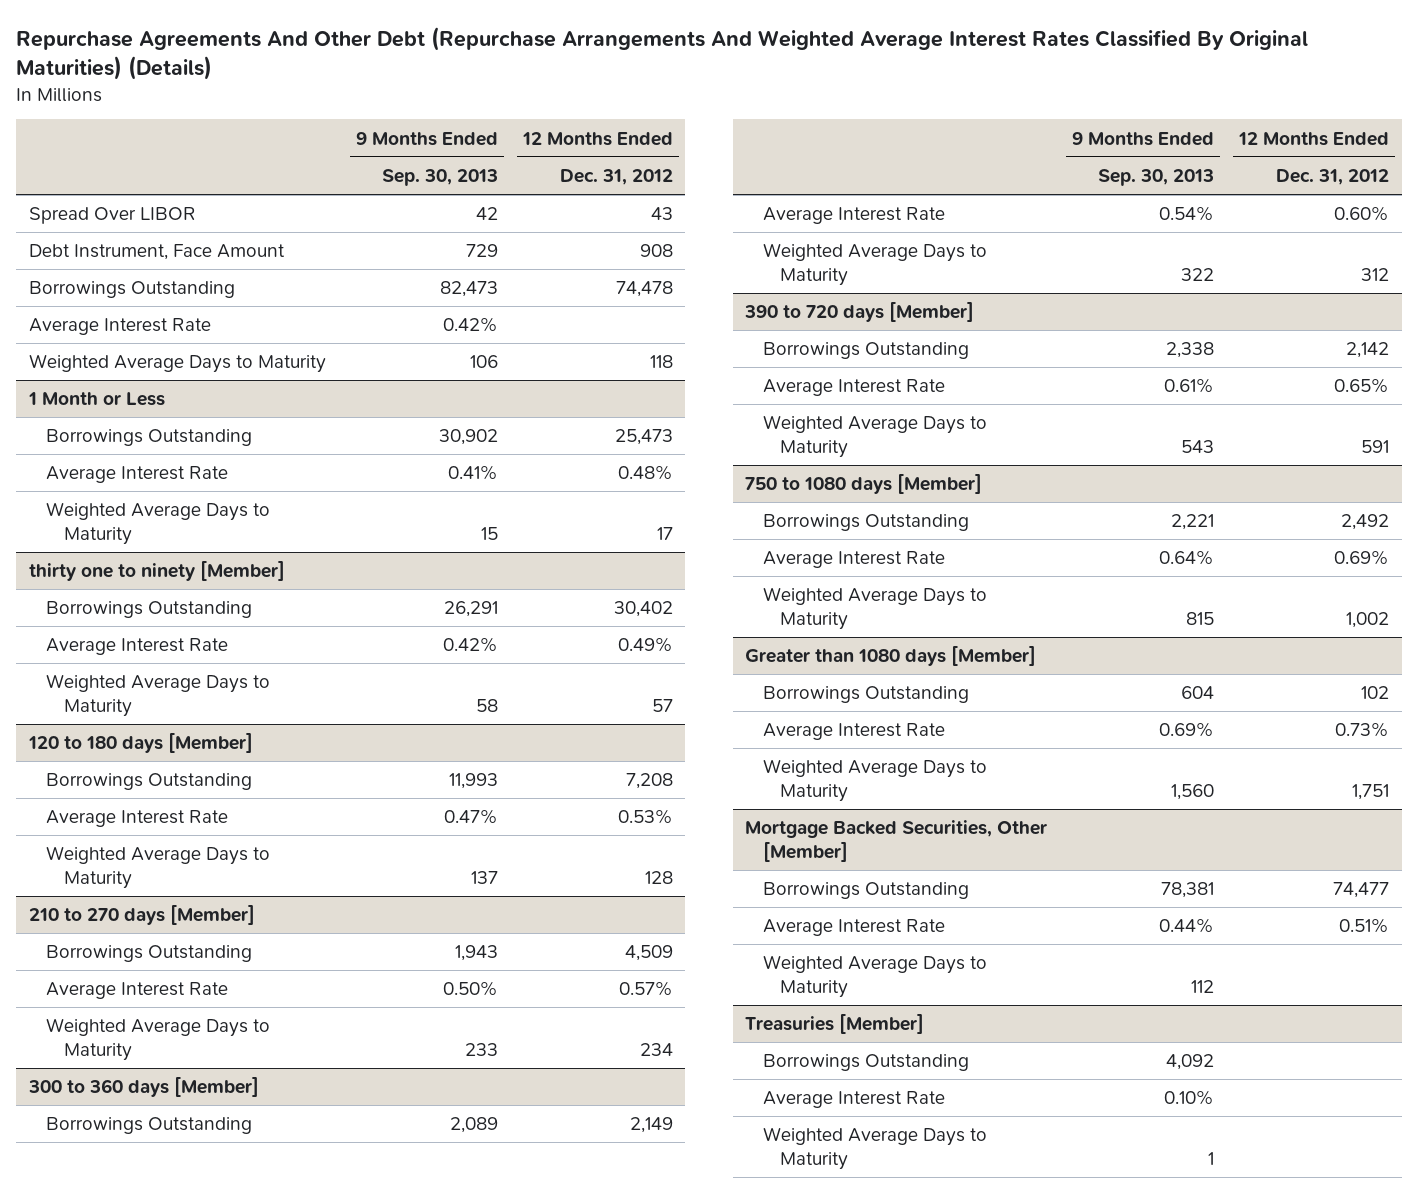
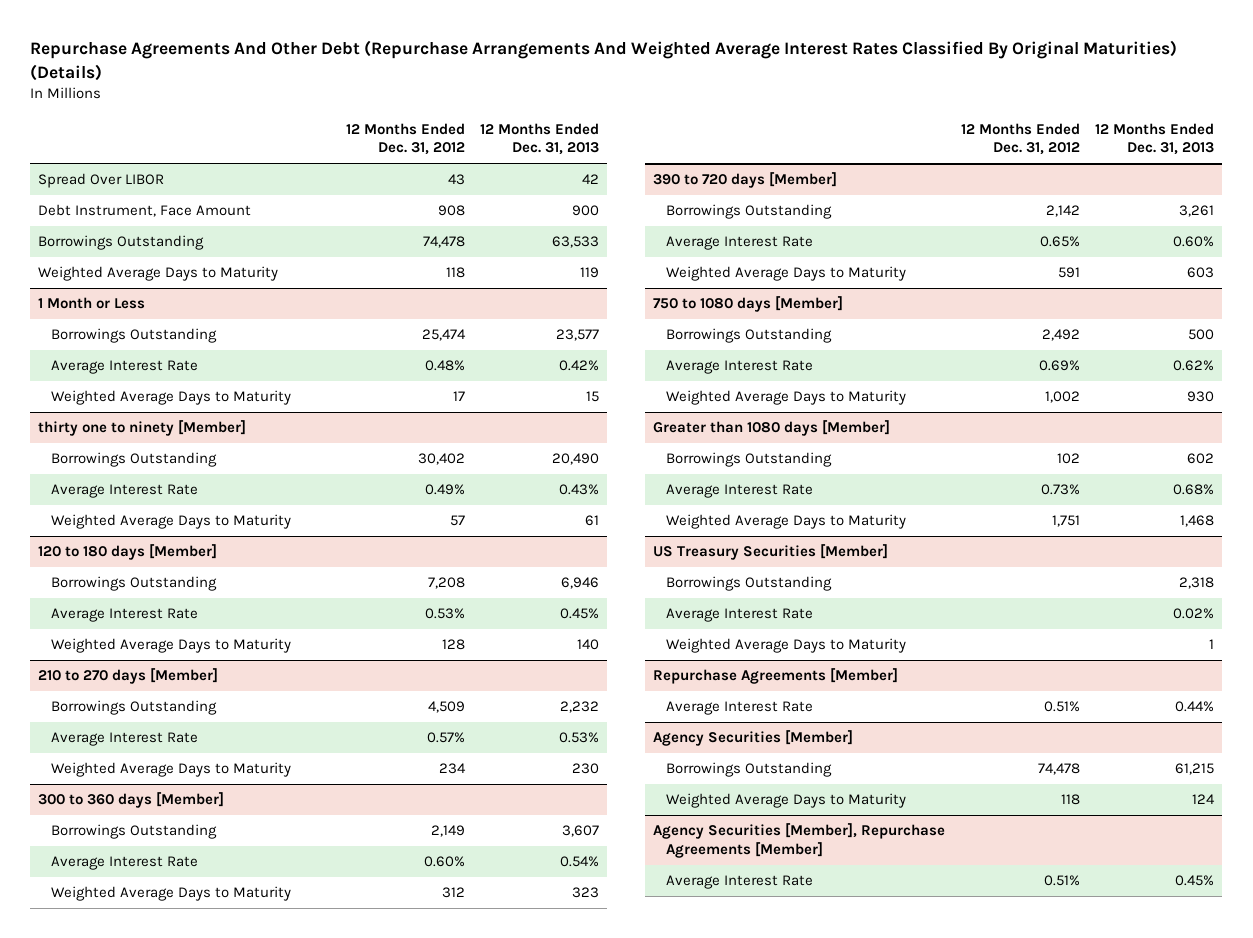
- | 9 Months Ended Sep. 30, 2013 | 12 Months Ended Dec. 31, 2012
+ | 12 Months Ended Dec. 31, 2012 | 12 Months Ended Dec. 31, 2013
- Average Interest Rate | 0.42% |
@ 1 Month or Less
- Borrowings Outstanding | 30,902 | 25,473
+ Borrowings Outstanding | 25,474 | 23,577
- Mortgage Backed Securities, Other [Member]
- Borrowings Outstanding | 78,381 | 74,477
- Average Interest Rate | 0.44% | 0.51%
- Weighted Average Days to Maturity | 112 |
- Treasuries [Member]
+ US Treasury Securities [Member]
+ Repurchase Agreements [Member]
+ Average Interest Rate | 0.51% | 0.44%
+ Agency Securities [Member]
+ Borrowings Outstanding | 74,478 | 61,215
+ Weighted Average Days to Maturity | 118 | 124
+ Agency Securities [Member], Repurchase Agreements [Member]
+ Average Interest Rate | 0.51% | 0.45%

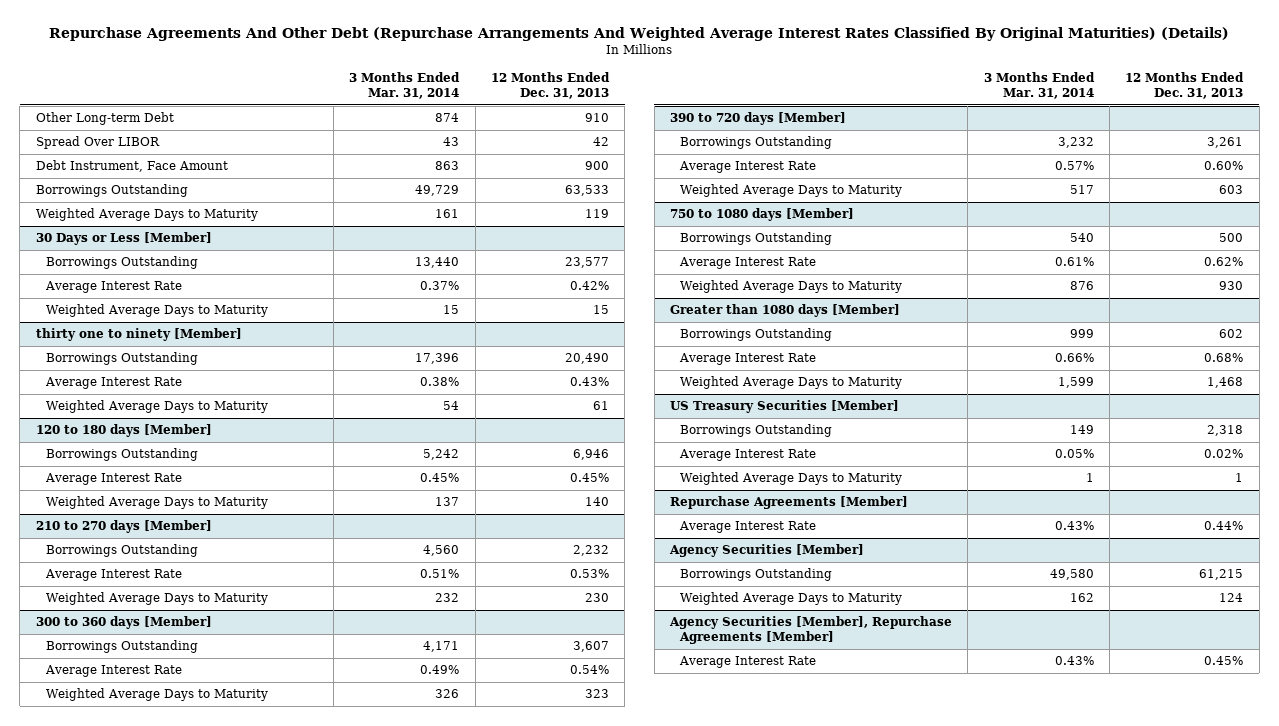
- | 12 Months Ended Dec. 31, 2012 | 12 Months Ended Dec. 31, 2013
+ | 3 Months Ended Mar. 31, 2014 | 12 Months Ended Dec. 31, 2013
+ Other Long-term Debt | 874 | 910
- 1 Month or Less
+ 30 Days or Less [Member]

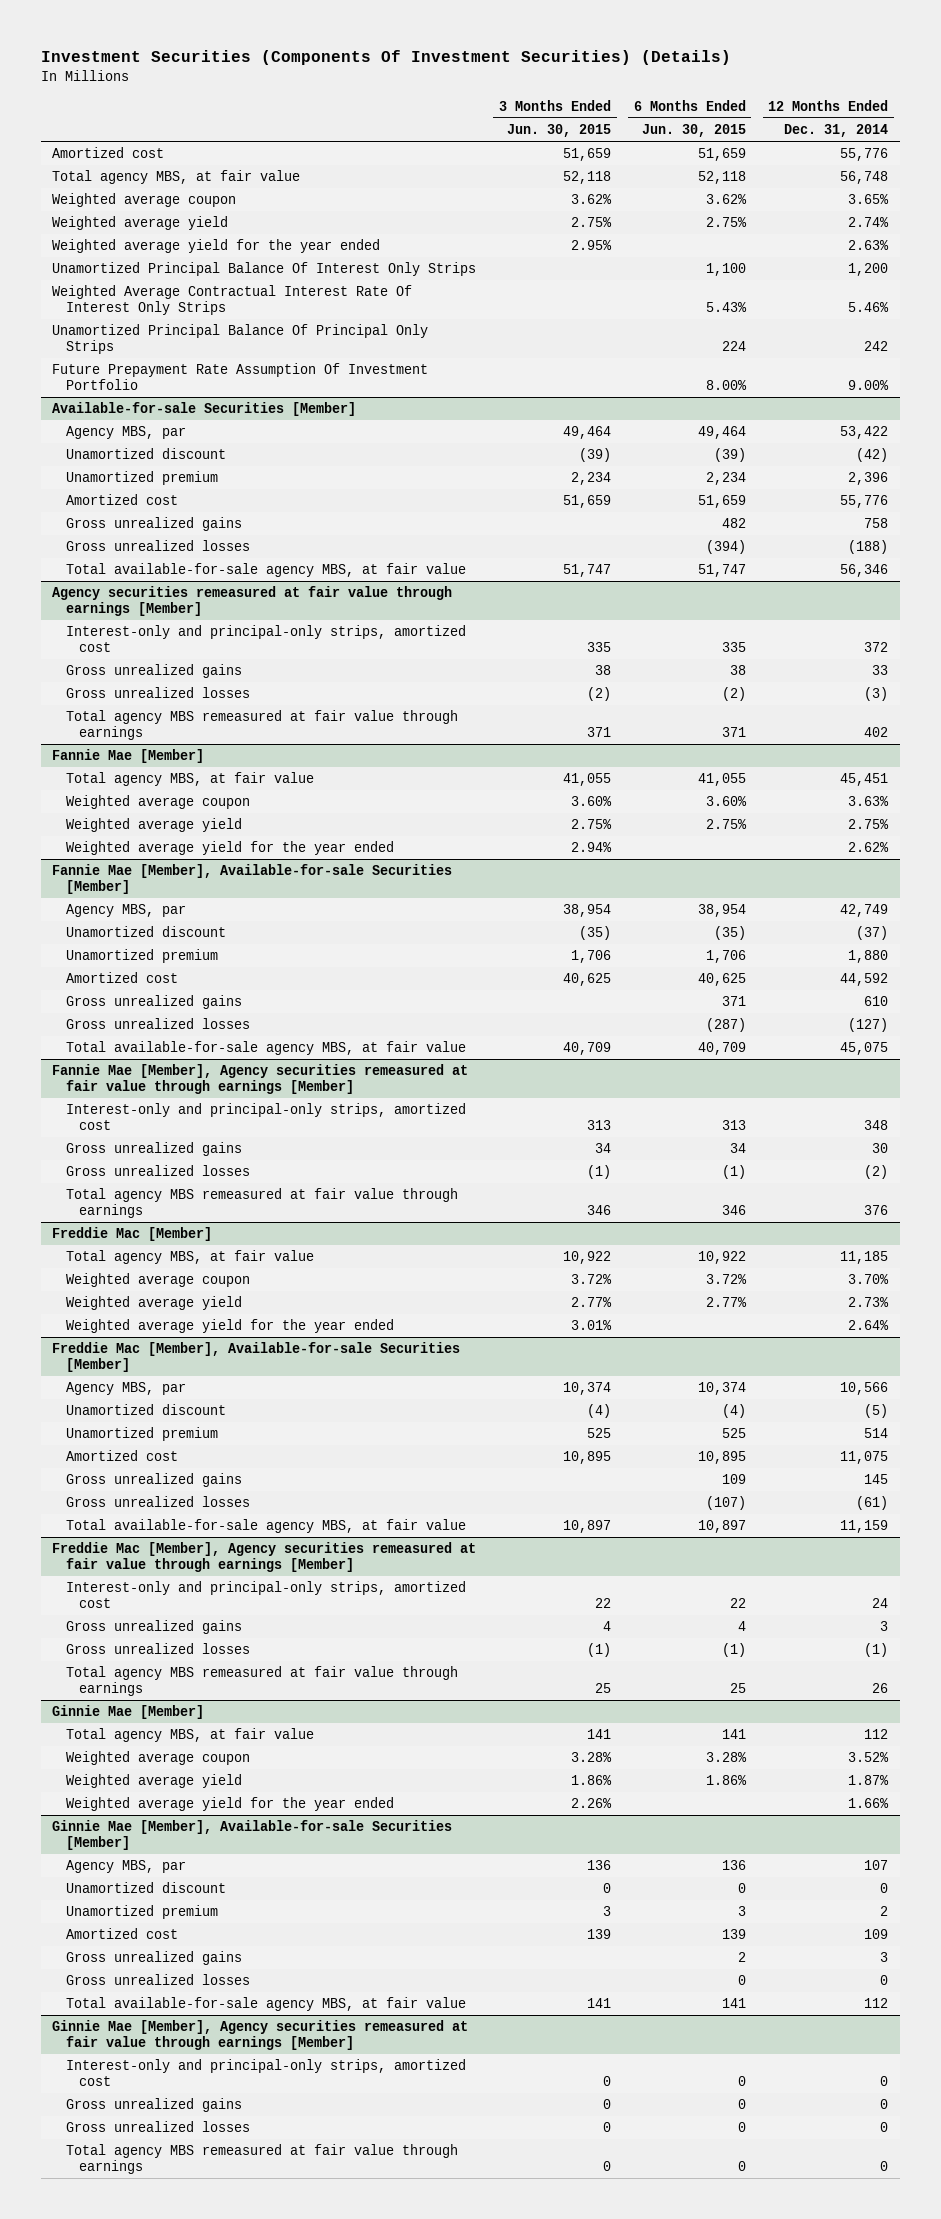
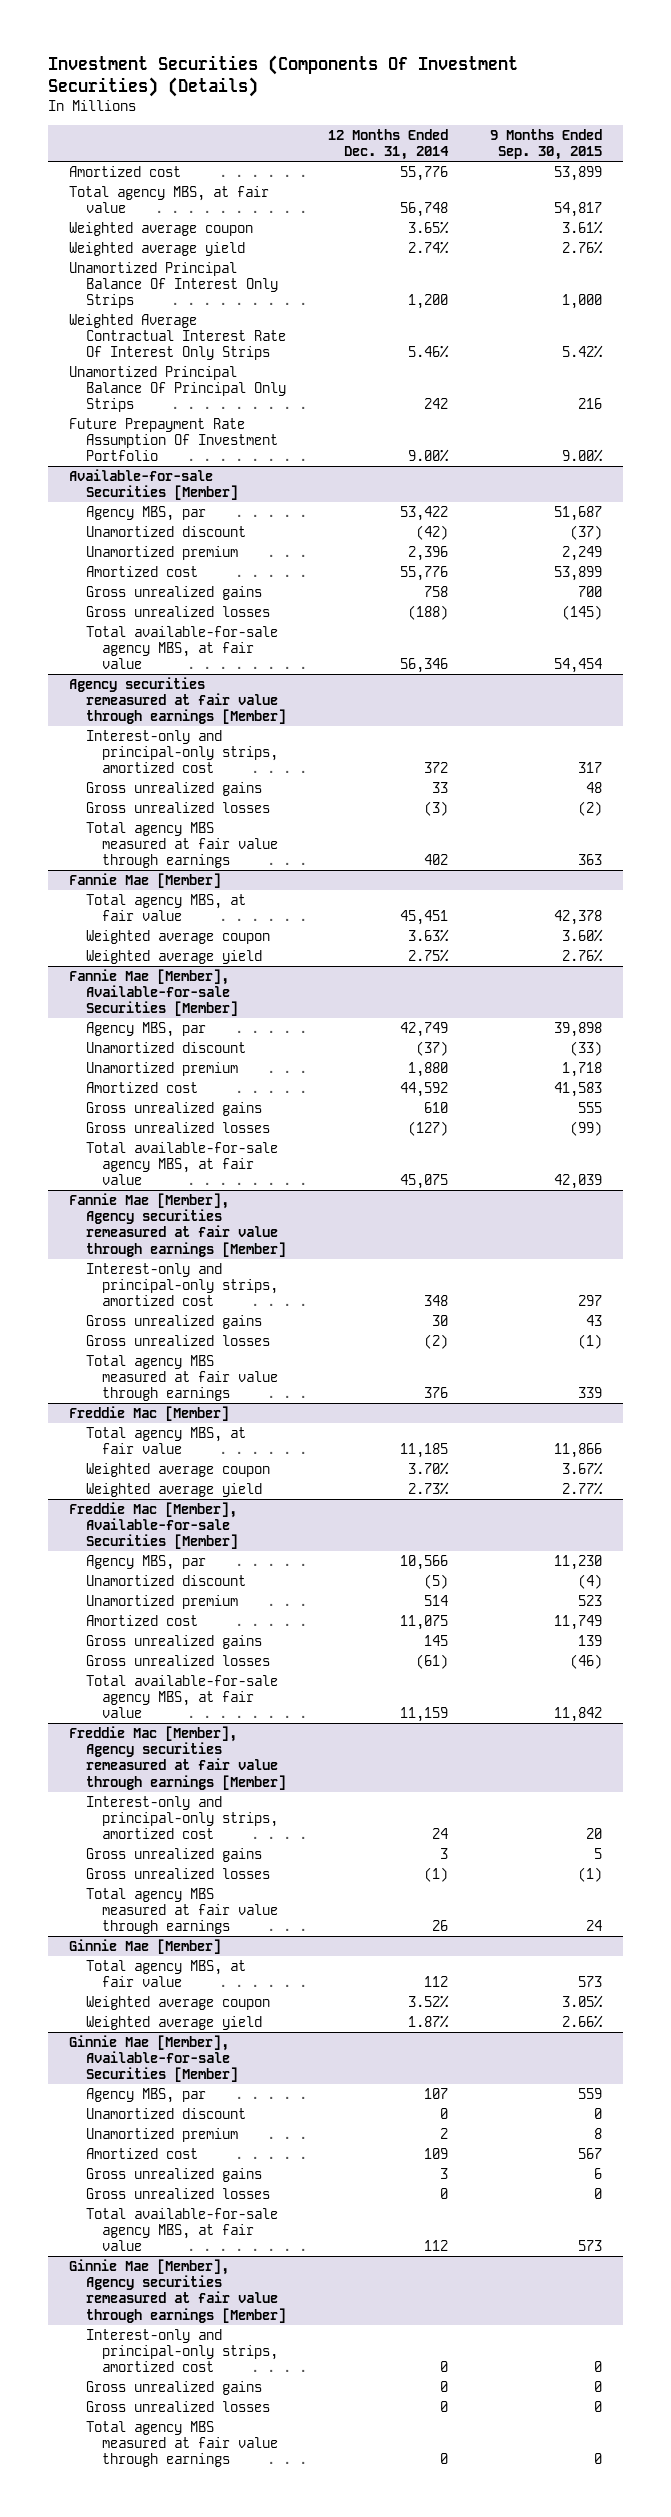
- | 3 Months Ended Jun. 30, 2015 | 6 Months Ended Jun. 30, 2015 | 12 Months Ended Dec. 31, 2014
+ | 12 Months Ended Dec. 31, 2014 | 9 Months Ended Sep. 30, 2015
- Weighted average yield for the year ended | 2.95% | | 2.63%
@ Agency securities remeasured at fair value through earnings [Member]
- Total agency MBS remeasured at fair value through earnings | 371 | 371 | 402
+ Total agency MBS measured at fair value through earnings | 402 | 363
@ Fannie Mae [Member]
- Weighted average yield for the year ended | 2.94% | | 2.62%
@ Fannie Mae [Member], Agency securities remeasured at fair value through earnings [Member]
- Total agency MBS remeasured at fair value through earnings | 346 | 346 | 376
+ Total agency MBS measured at fair value through earnings | 376 | 339
@ Freddie Mac [Member]
- Weighted average yield for the year ended | 3.01% | | 2.64%
@ Freddie Mac [Member], Agency securities remeasured at fair value through earnings [Member]
- Total agency MBS remeasured at fair value through earnings | 25 | 25 | 26
+ Total agency MBS measured at fair value through earnings | 26 | 24
@ Ginnie Mae [Member]
- Weighted average yield for the year ended | 2.26% | | 1.66%
@ Ginnie Mae [Member], Agency securities remeasured at fair value through earnings [Member]
- Total agency MBS remeasured at fair value through earnings | 0 | 0 | 0
+ Total agency MBS measured at fair value through earnings | 0 | 0

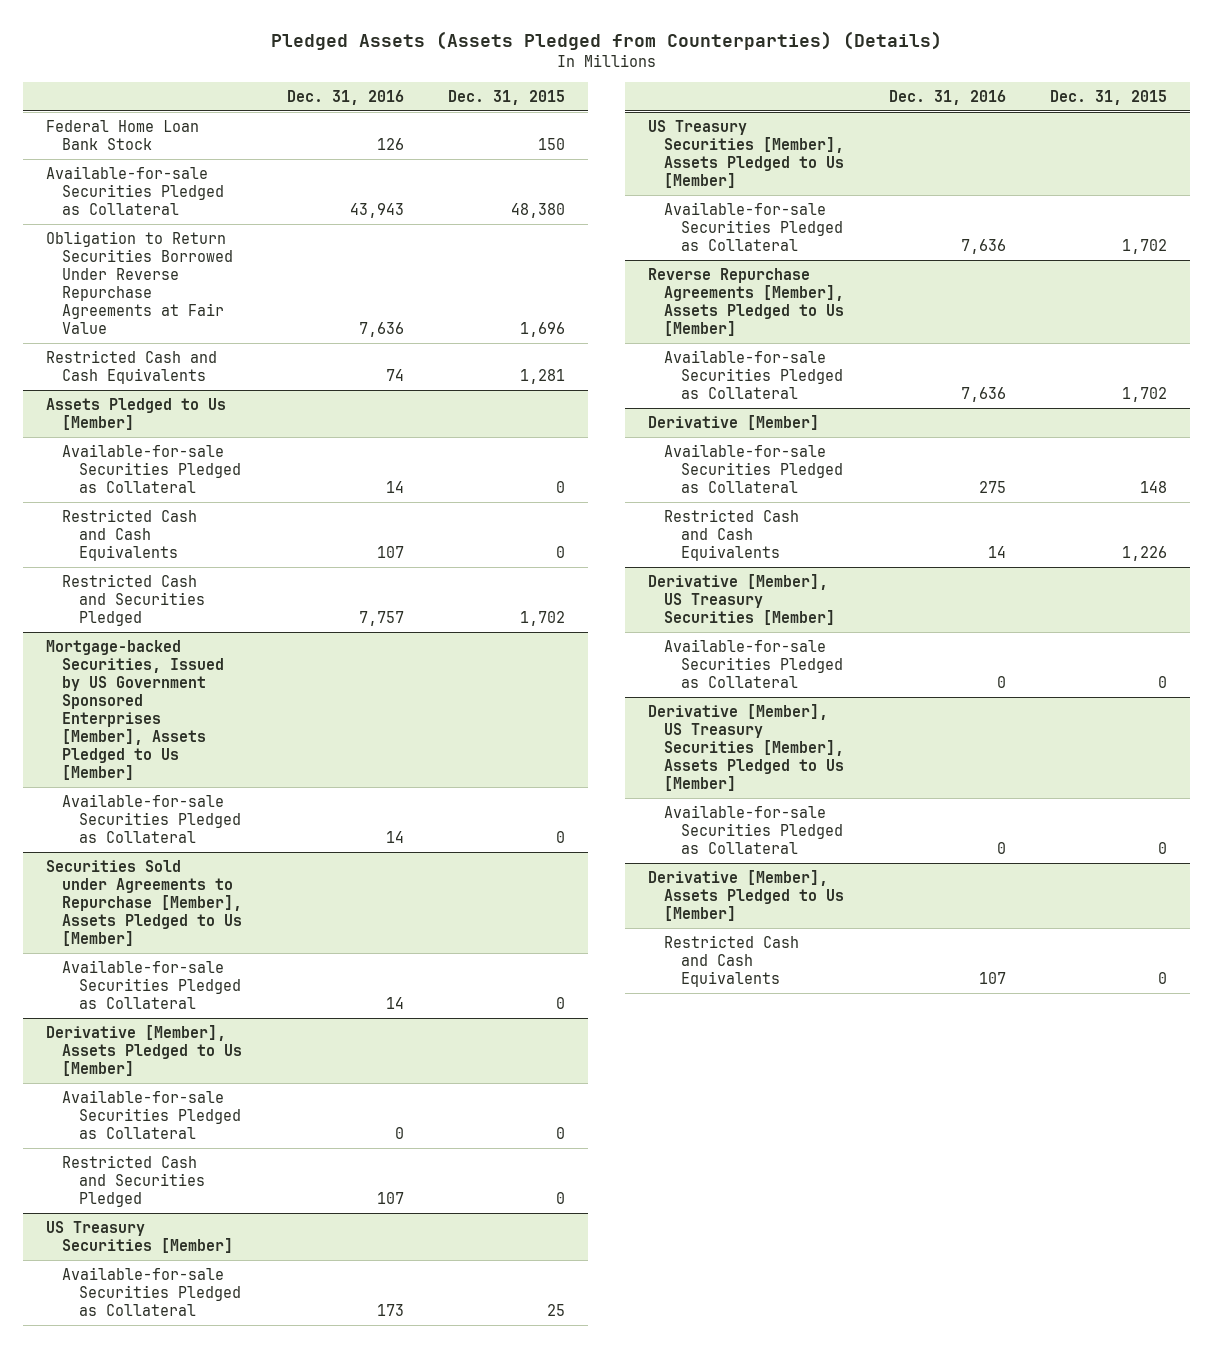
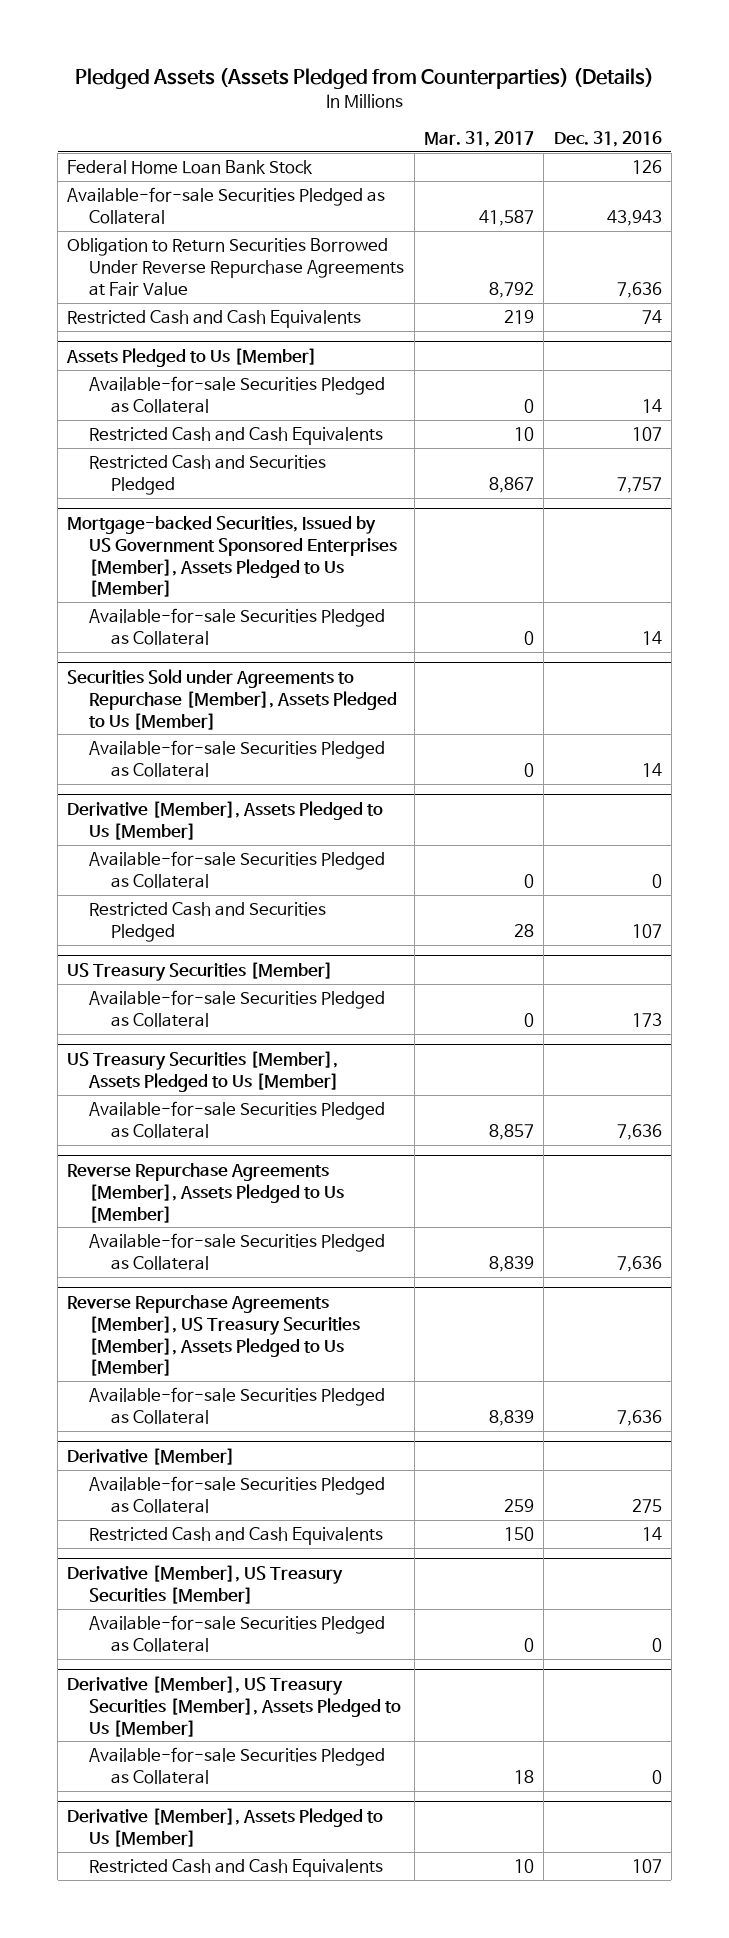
- | Dec. 31, 2016 | Dec. 31, 2015
+ | Mar. 31, 2017 | Dec. 31, 2016
+ Reverse Repurchase Agreements [Member], US Treasury Securities [Member], Assets Pledged to Us [Member]
+ Available-for-sale Securities Pledged as Collateral | 8,839 | 7,636

